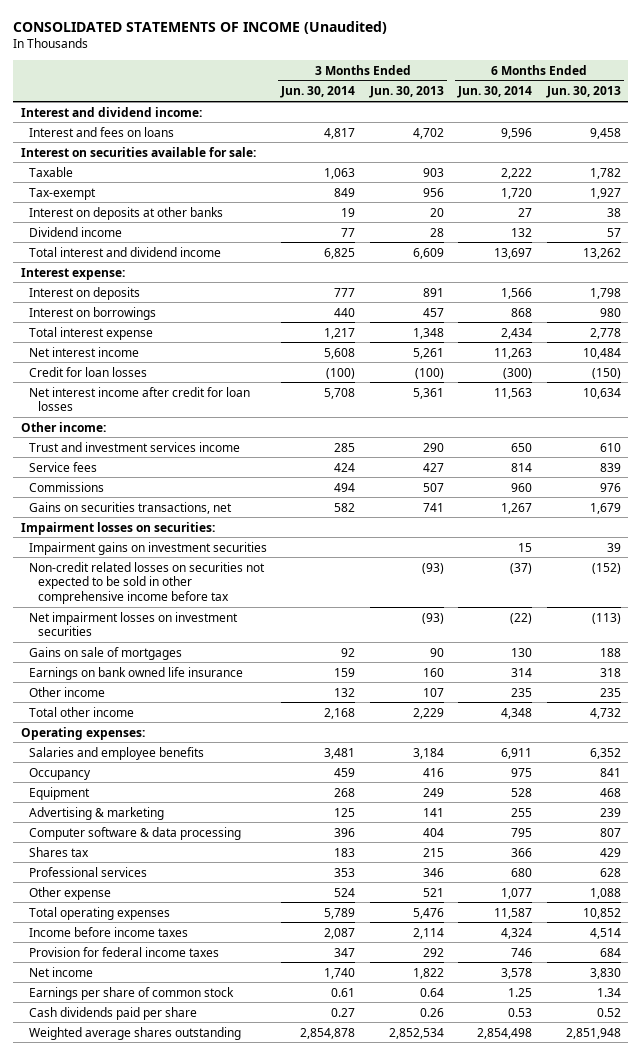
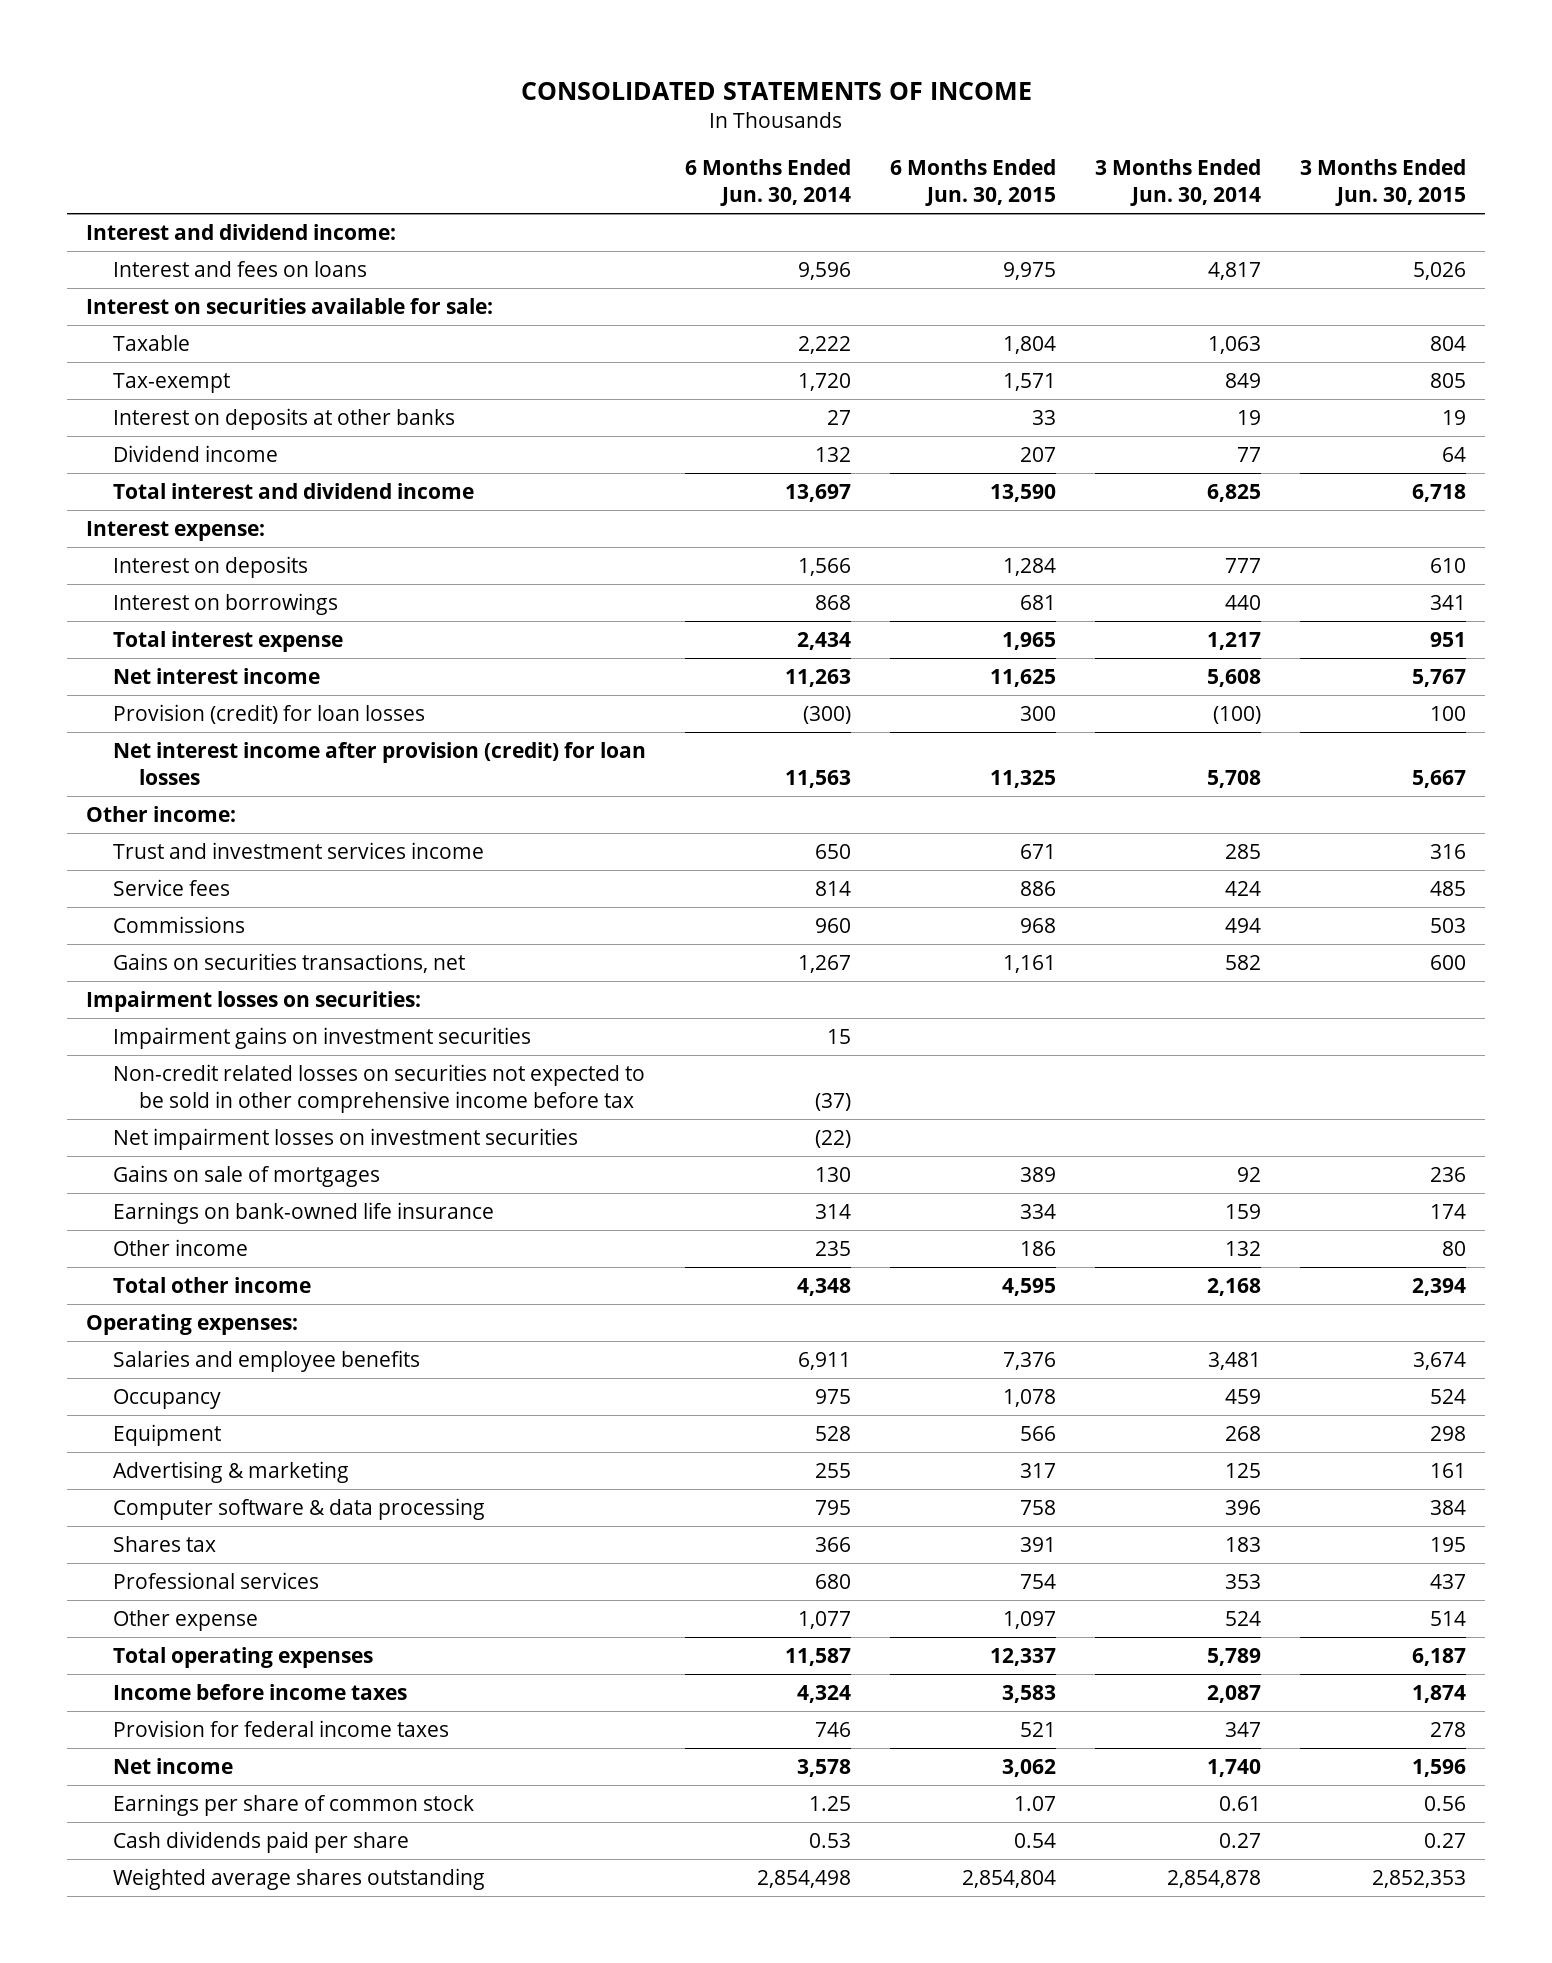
- CONSOLIDATED STATEMENTS OF INCOME (Unaudited)
+ CONSOLIDATED STATEMENTS OF INCOME
- | 3 Months Ended Jun. 30, 2014 | 3 Months Ended Jun. 30, 2013 | 6 Months Ended Jun. 30, 2014 | 6 Months Ended Jun. 30, 2013
+ | 6 Months Ended Jun. 30, 2014 | 6 Months Ended Jun. 30, 2015 | 3 Months Ended Jun. 30, 2014 | 3 Months Ended Jun. 30, 2015
- Credit for loan losses | (100) | (100) | (300) | (150)
- Net interest income after credit for loan losses | 5,708 | 5,361 | 11,563 | 10,634
+ Provision (credit) for loan losses | (300) | 300 | (100) | 100
+ Net interest income after provision (credit) for loan losses | 11,563 | 11,325 | 5,708 | 5,667
- Earnings on bank owned life insurance | 159 | 160 | 314 | 318
+ Earnings on bank-owned life insurance | 314 | 334 | 159 | 174

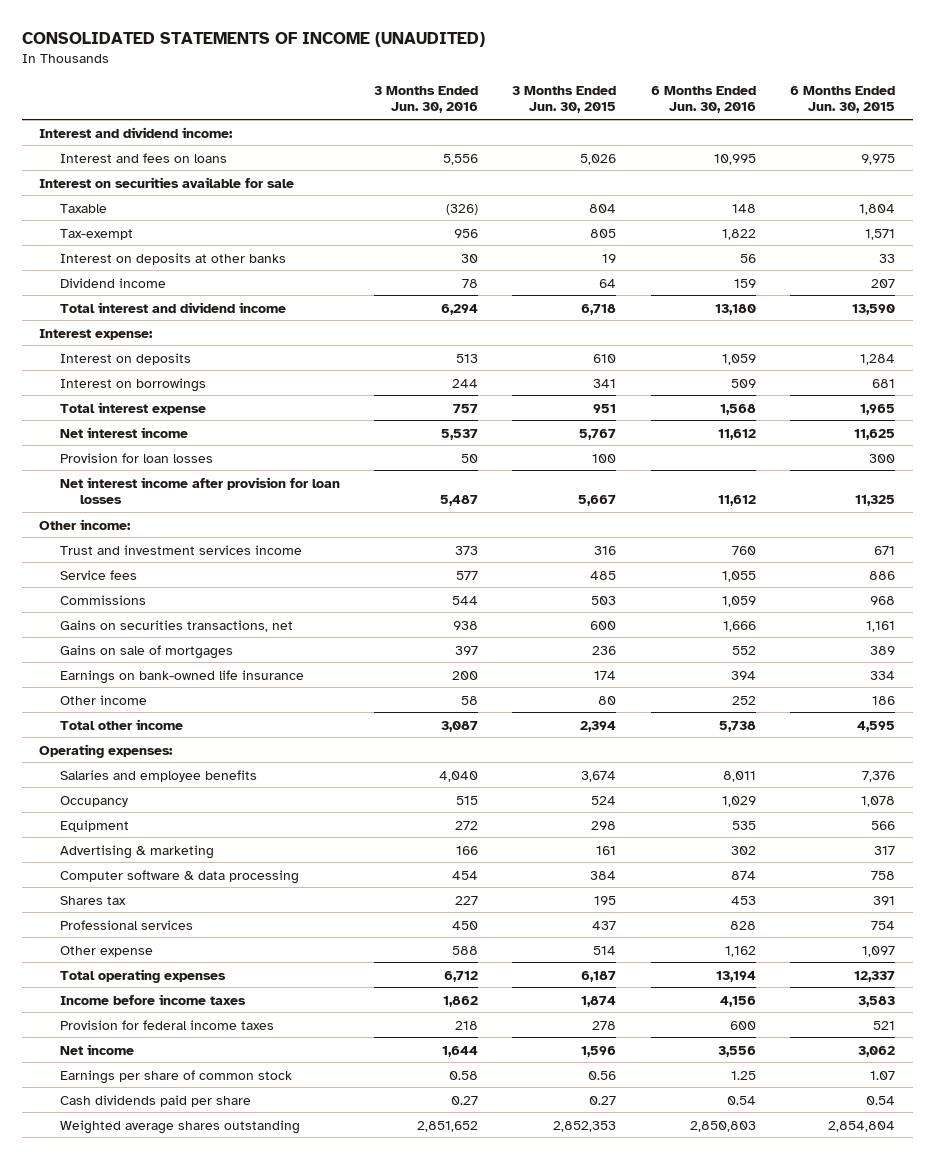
- CONSOLIDATED STATEMENTS OF INCOME
+ CONSOLIDATED STATEMENTS OF INCOME (UNAUDITED)
- | 6 Months Ended Jun. 30, 2014 | 6 Months Ended Jun. 30, 2015 | 3 Months Ended Jun. 30, 2014 | 3 Months Ended Jun. 30, 2015
+ | 3 Months Ended Jun. 30, 2016 | 3 Months Ended Jun. 30, 2015 | 6 Months Ended Jun. 30, 2016 | 6 Months Ended Jun. 30, 2015
- Interest on securities available for sale:
+ Interest on securities available for sale
- Provision (credit) for loan losses | (300) | 300 | (100) | 100
- Net interest income after provision (credit) for loan losses | 11,563 | 11,325 | 5,708 | 5,667
+ Provision for loan losses | 50 | 100 | | 300
+ Net interest income after provision for loan losses | 5,487 | 5,667 | 11,612 | 11,325
- Impairment losses on securities:
- Impairment gains on investment securities | 15 | | |
- Non-credit related losses on securities not expected to be sold in other comprehensive income before tax | (37) | | |
- Net impairment losses on investment securities | (22) | | |

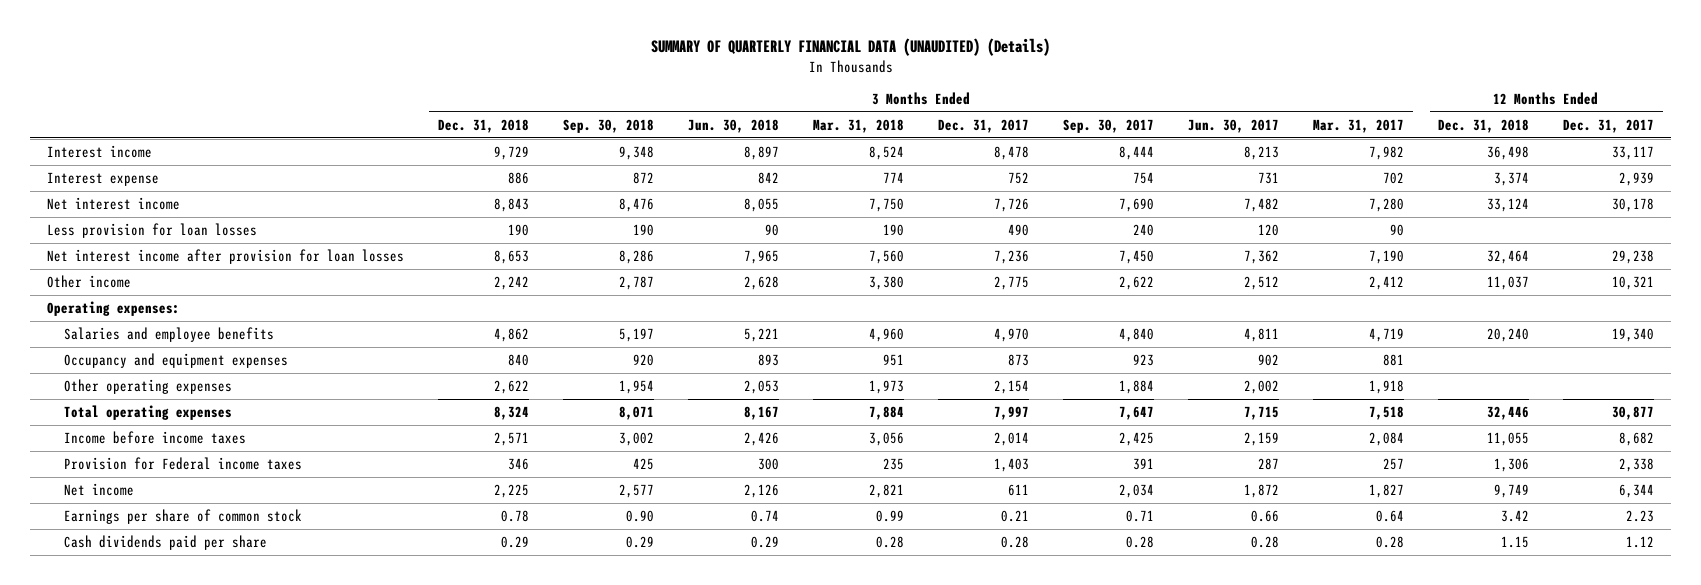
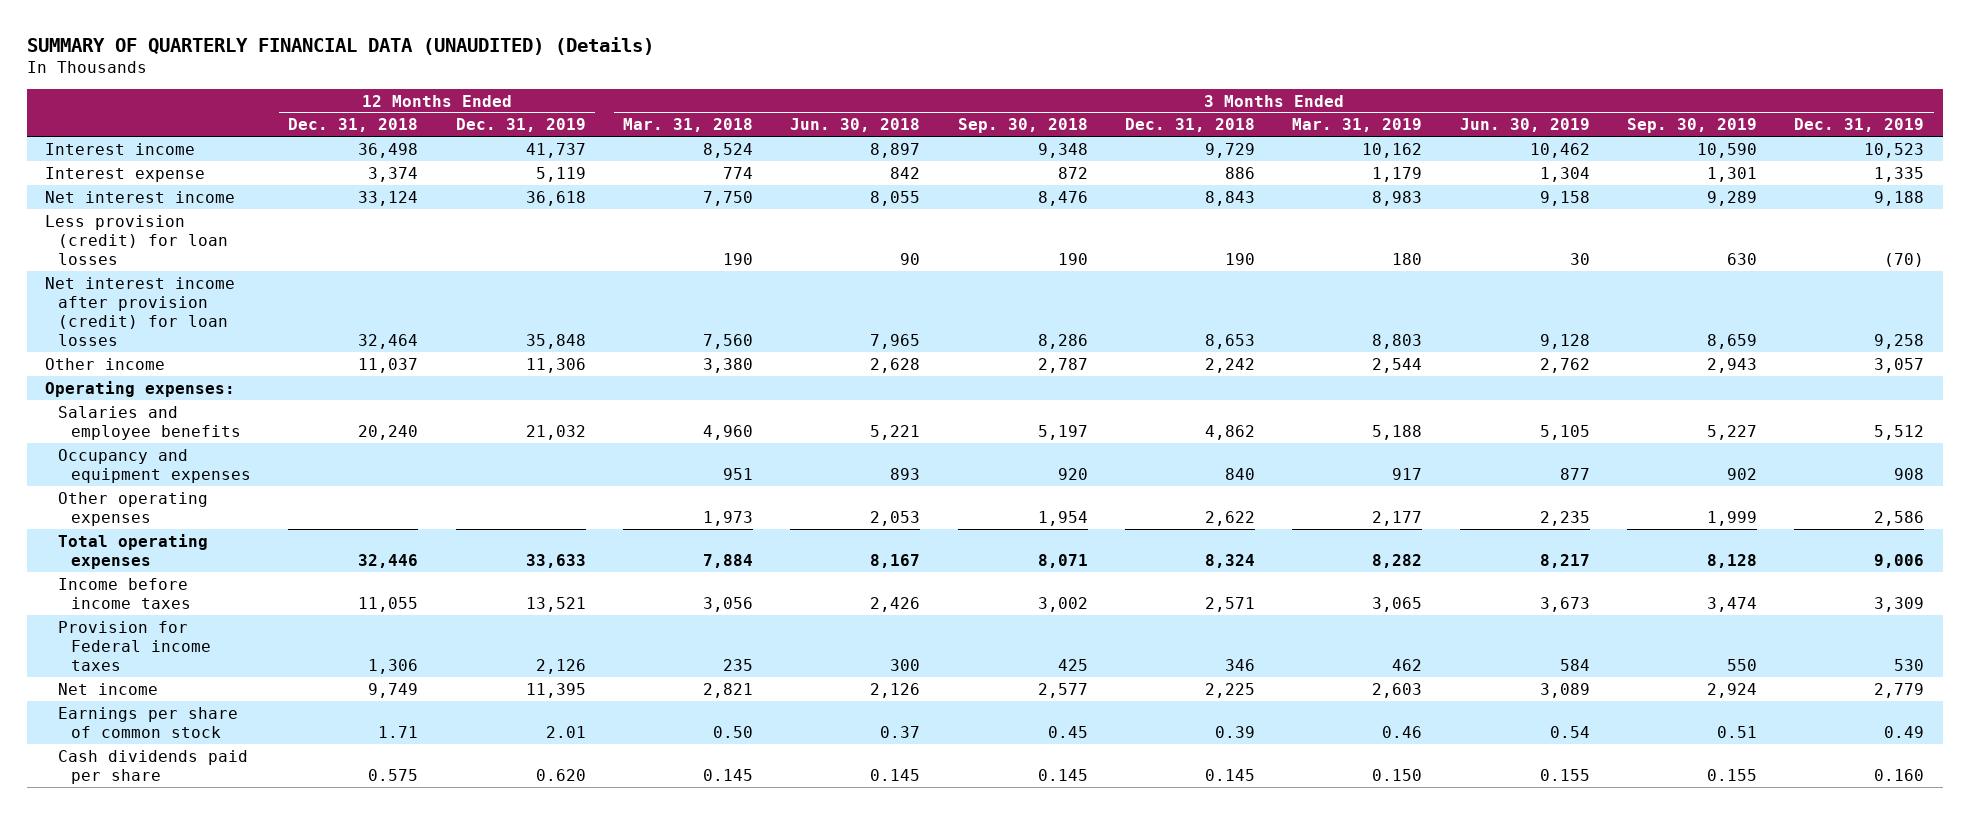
- | 3 Months Ended Dec. 31, 2018 | 3 Months Ended Sep. 30, 2018 | 3 Months Ended Jun. 30, 2018 | 3 Months Ended Mar. 31, 2018 | 3 Months Ended Dec. 31, 2017 | 3 Months Ended Sep. 30, 2017 | 3 Months Ended Jun. 30, 2017 | 3 Months Ended Mar. 31, 2017 | 12 Months Ended Dec. 31, 2018 | 12 Months Ended Dec. 31, 2017
+ | 12 Months Ended Dec. 31, 2018 | 12 Months Ended Dec. 31, 2019 | 3 Months Ended Mar. 31, 2018 | 3 Months Ended Jun. 30, 2018 | 3 Months Ended Sep. 30, 2018 | 3 Months Ended Dec. 31, 2018 | 3 Months Ended Mar. 31, 2019 | 3 Months Ended Jun. 30, 2019 | 3 Months Ended Sep. 30, 2019 | 3 Months Ended Dec. 31, 2019
- Less provision for loan losses | 190 | 190 | 90 | 190 | 490 | 240 | 120 | 90 | |
- Net interest income after provision for loan losses | 8,653 | 8,286 | 7,965 | 7,560 | 7,236 | 7,450 | 7,362 | 7,190 | 32,464 | 29,238
+ Less provision (credit) for loan losses | | | 190 | 90 | 190 | 190 | 180 | 30 | 630 | (70)
+ Net interest income after provision (credit) for loan losses | 32,464 | 35,848 | 7,560 | 7,965 | 8,286 | 8,653 | 8,803 | 9,128 | 8,659 | 9,258
- Earnings per share of common stock | 0.78 | 0.90 | 0.74 | 0.99 | 0.21 | 0.71 | 0.66 | 0.64 | 3.42 | 2.23
- Cash dividends paid per share | 0.29 | 0.29 | 0.29 | 0.28 | 0.28 | 0.28 | 0.28 | 0.28 | 1.15 | 1.12
+ Earnings per share of common stock | 1.71 | 2.01 | 0.50 | 0.37 | 0.45 | 0.39 | 0.46 | 0.54 | 0.51 | 0.49
+ Cash dividends paid per share | 0.575 | 0.620 | 0.145 | 0.145 | 0.145 | 0.145 | 0.150 | 0.155 | 0.155 | 0.160

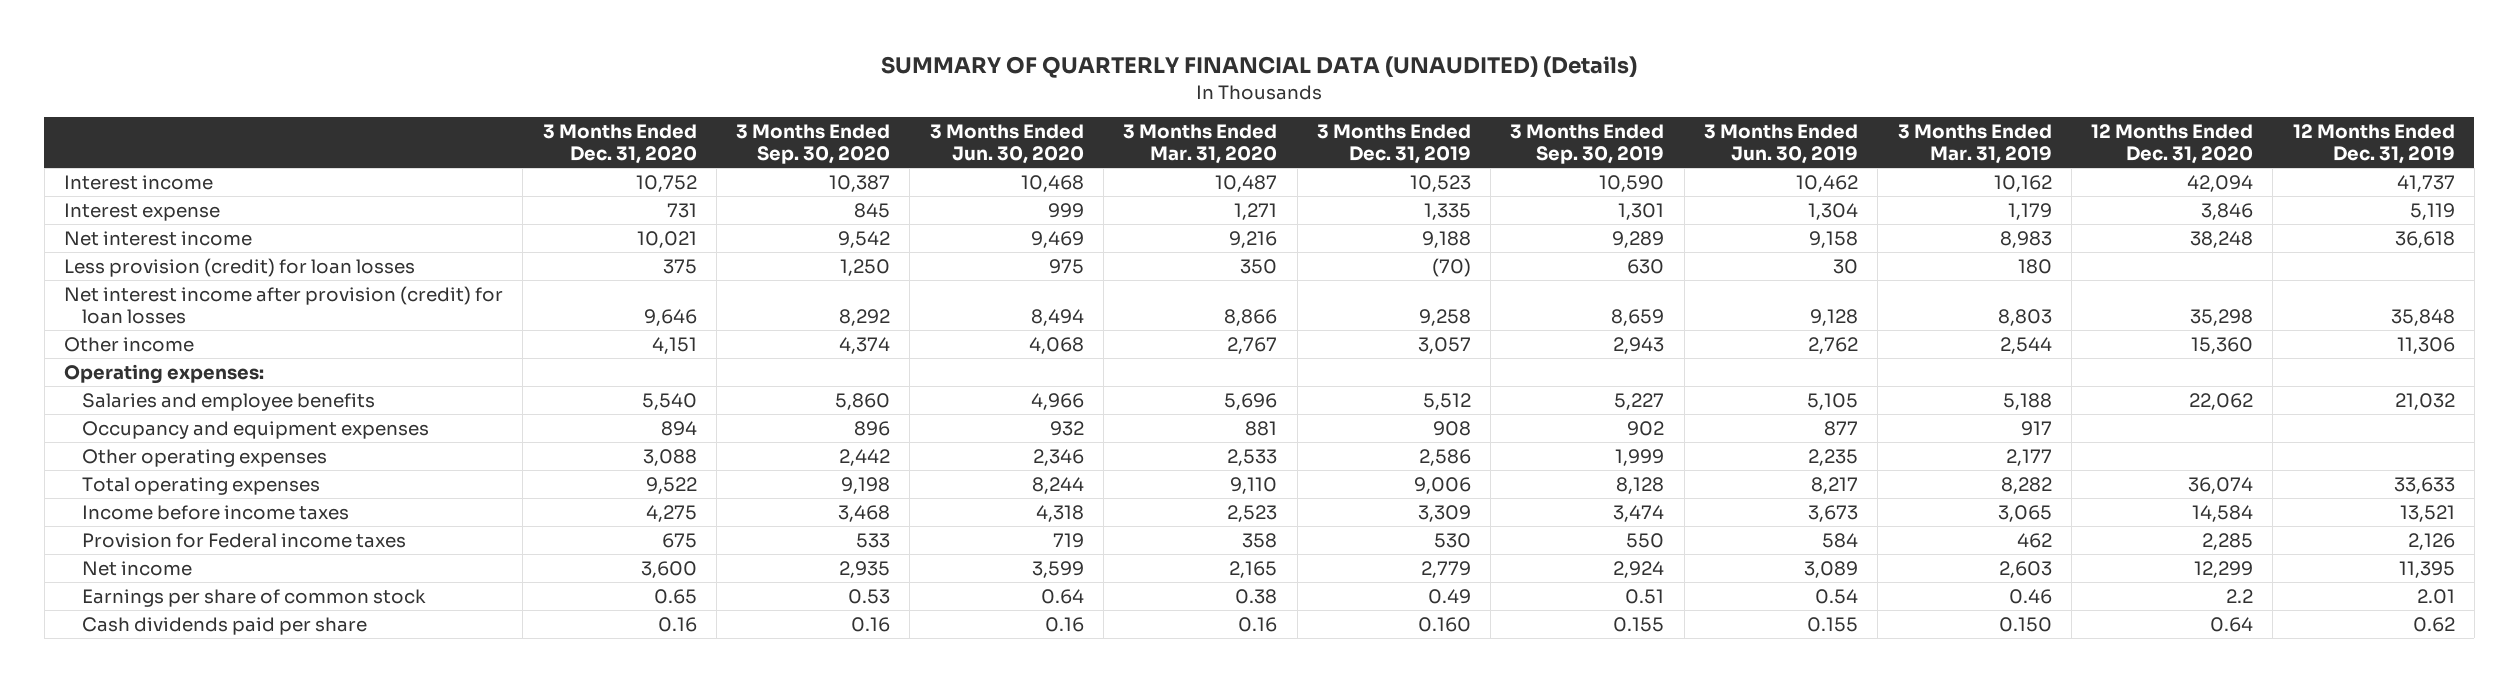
- | 12 Months Ended Dec. 31, 2018 | 12 Months Ended Dec. 31, 2019 | 3 Months Ended Mar. 31, 2018 | 3 Months Ended Jun. 30, 2018 | 3 Months Ended Sep. 30, 2018 | 3 Months Ended Dec. 31, 2018 | 3 Months Ended Mar. 31, 2019 | 3 Months Ended Jun. 30, 2019 | 3 Months Ended Sep. 30, 2019 | 3 Months Ended Dec. 31, 2019
+ | 3 Months Ended Dec. 31, 2020 | 3 Months Ended Sep. 30, 2020 | 3 Months Ended Jun. 30, 2020 | 3 Months Ended Mar. 31, 2020 | 3 Months Ended Dec. 31, 2019 | 3 Months Ended Sep. 30, 2019 | 3 Months Ended Jun. 30, 2019 | 3 Months Ended Mar. 31, 2019 | 12 Months Ended Dec. 31, 2020 | 12 Months Ended Dec. 31, 2019
- Cash dividends paid per share | 0.575 | 0.620 | 0.145 | 0.145 | 0.145 | 0.145 | 0.150 | 0.155 | 0.155 | 0.160
+ Cash dividends paid per share | 0.16 | 0.16 | 0.16 | 0.16 | 0.160 | 0.155 | 0.155 | 0.150 | 0.64 | 0.62

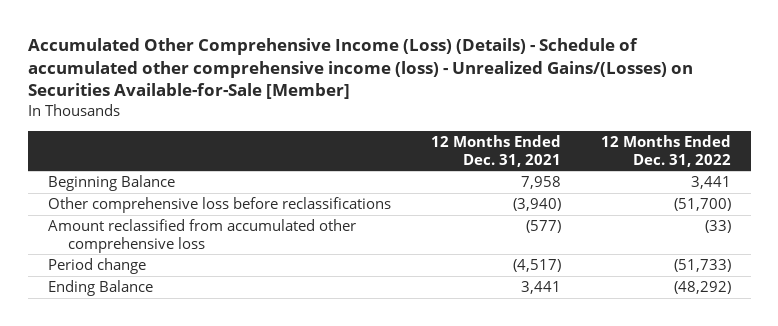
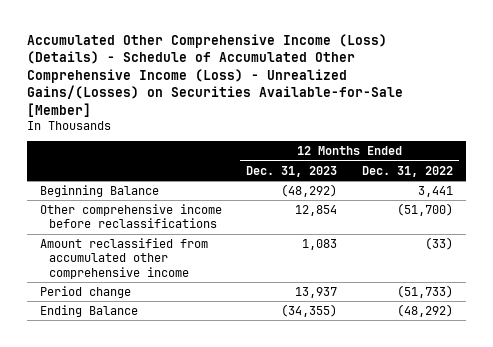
- Accumulated Other Comprehensive Income (Loss) (Details) - Schedule of accumulated other comprehensive income (loss) - Unrealized Gains/(Losses) on Securities Available-for-Sale [Member]
+ Accumulated Other Comprehensive Income (Loss) (Details) - Schedule of Accumulated Other Comprehensive Income (Loss) - Unrealized Gains/(Losses) on Securities Available-for-Sale [Member]
- | 12 Months Ended Dec. 31, 2021 | 12 Months Ended Dec. 31, 2022
+ | 12 Months Ended Dec. 31, 2023 | 12 Months Ended Dec. 31, 2022
- Other comprehensive loss before reclassifications | (3,940) | (51,700)
- Amount reclassified from accumulated other comprehensive loss | (577) | (33)
+ Other comprehensive income before reclassifications | 12,854 | (51,700)
+ Amount reclassified from accumulated other comprehensive income | 1,083 | (33)

